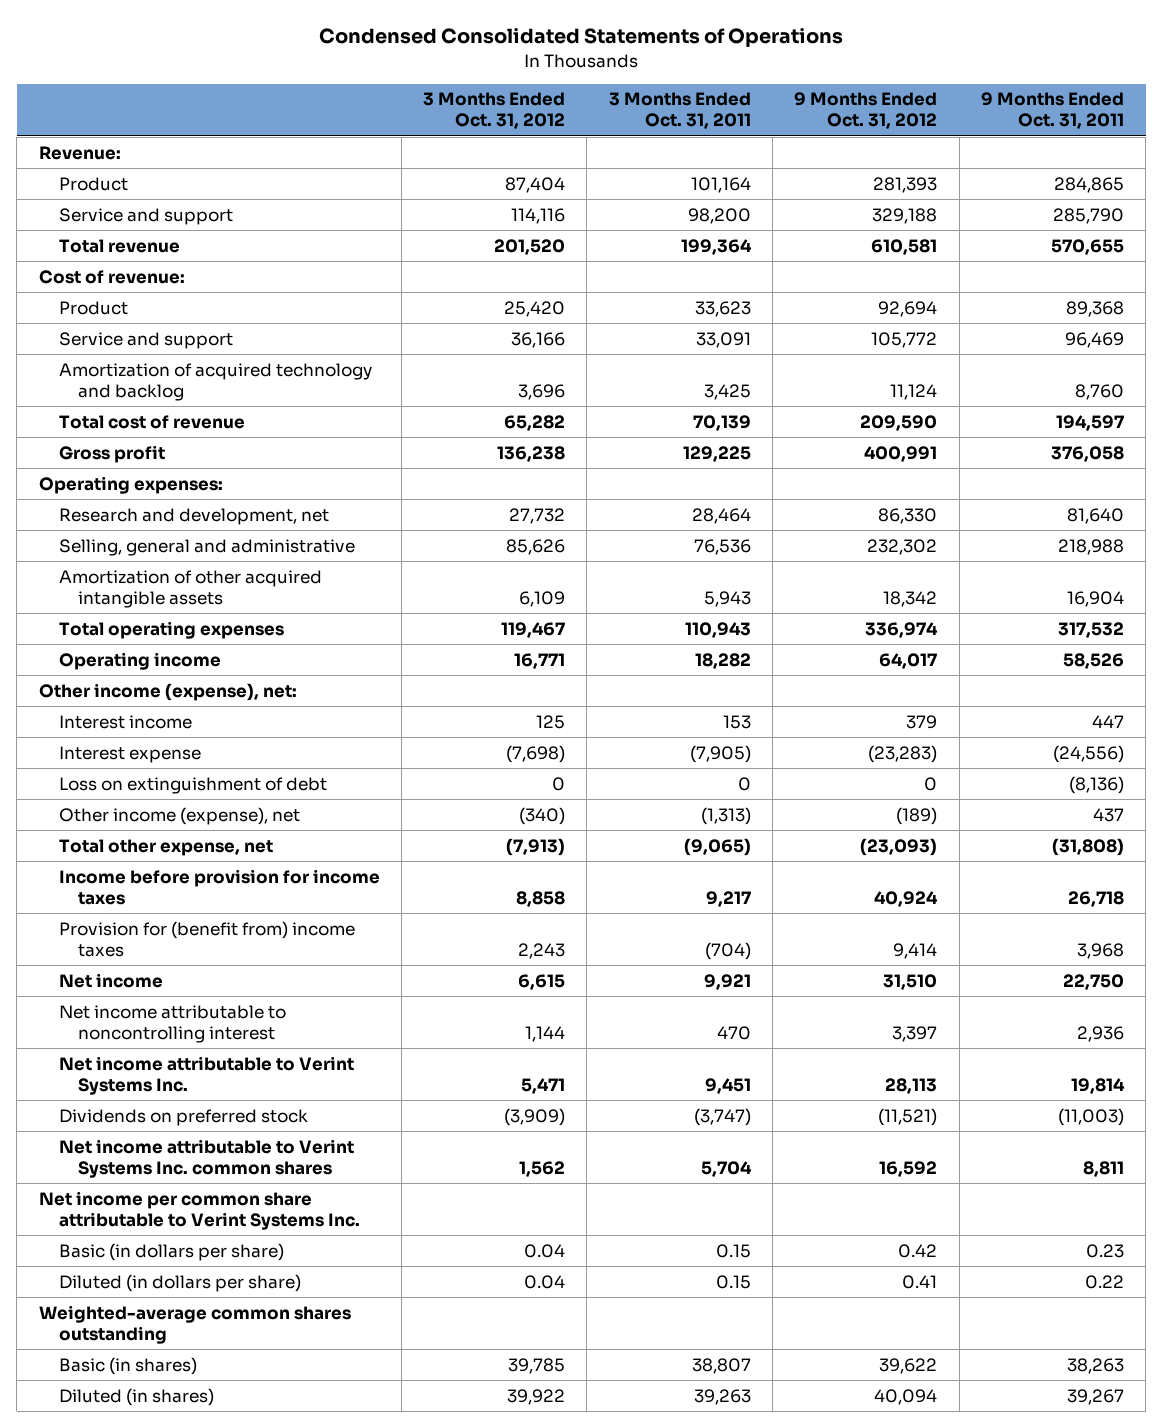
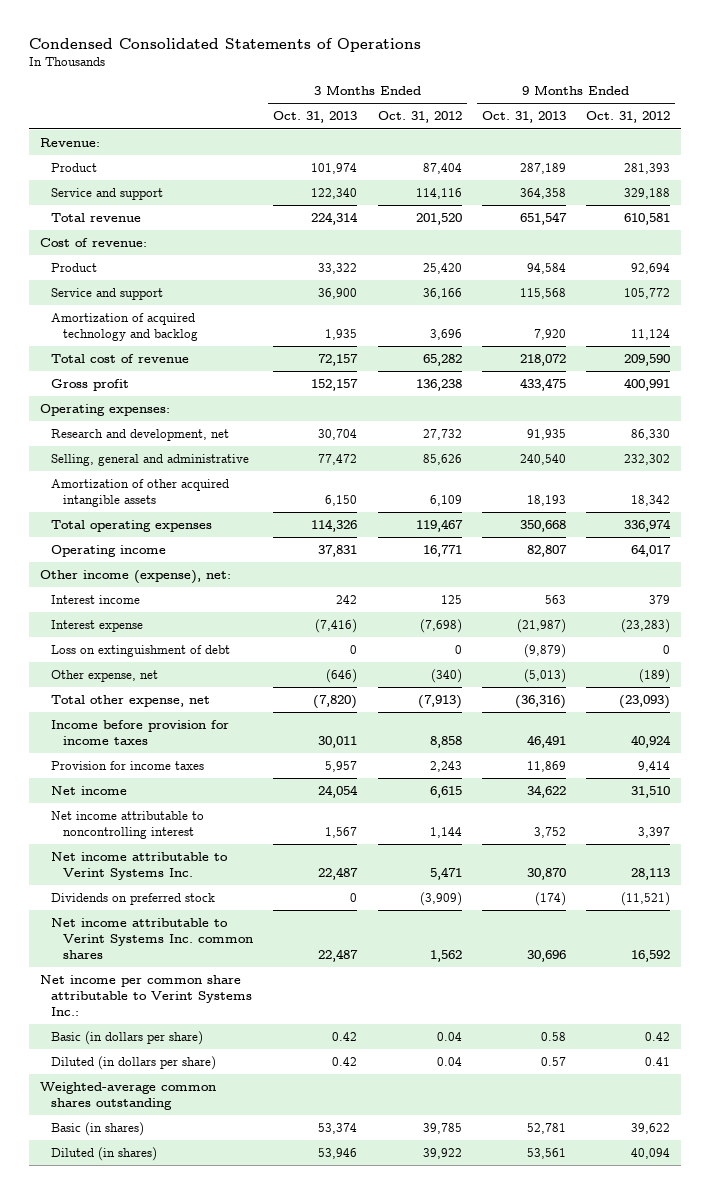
- | 3 Months Ended Oct. 31, 2012 | 3 Months Ended Oct. 31, 2011 | 9 Months Ended Oct. 31, 2012 | 9 Months Ended Oct. 31, 2011
+ | 3 Months Ended Oct. 31, 2013 | 3 Months Ended Oct. 31, 2012 | 9 Months Ended Oct. 31, 2013 | 9 Months Ended Oct. 31, 2012
- Other income (expense), net | (340) | (1,313) | (189) | 437
+ Other expense, net | (646) | (340) | (5,013) | (189)
- Provision for (benefit from) income taxes | 2,243 | (704) | 9,414 | 3,968
+ Provision for income taxes | 5,957 | 2,243 | 11,869 | 9,414
- Net income per common share attributable to Verint Systems Inc.
+ Net income per common share attributable to Verint Systems Inc.:

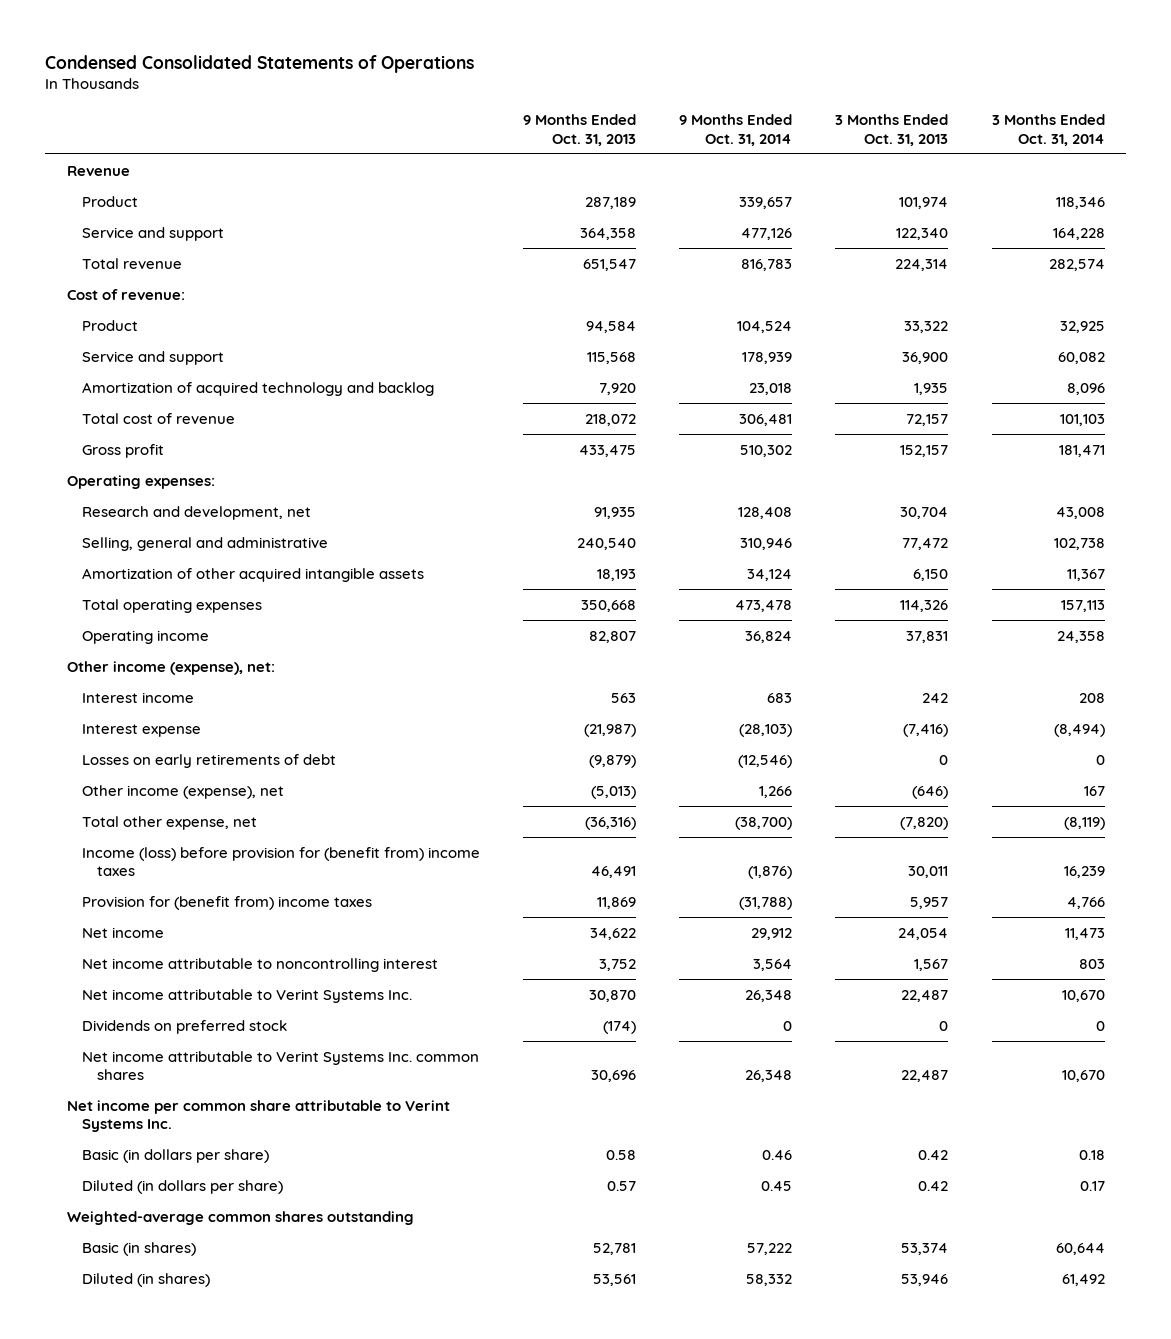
- | 3 Months Ended Oct. 31, 2013 | 3 Months Ended Oct. 31, 2012 | 9 Months Ended Oct. 31, 2013 | 9 Months Ended Oct. 31, 2012
+ | 9 Months Ended Oct. 31, 2013 | 9 Months Ended Oct. 31, 2014 | 3 Months Ended Oct. 31, 2013 | 3 Months Ended Oct. 31, 2014
- Revenue:
+ Revenue
- Loss on extinguishment of debt | 0 | 0 | (9,879) | 0
- Other expense, net | (646) | (340) | (5,013) | (189)
+ Losses on early retirements of debt | (9,879) | (12,546) | 0 | 0
+ Other income (expense), net | (5,013) | 1,266 | (646) | 167
- Income before provision for income taxes | 30,011 | 8,858 | 46,491 | 40,924
- Provision for income taxes | 5,957 | 2,243 | 11,869 | 9,414
+ Income (loss) before provision for (benefit from) income taxes | 46,491 | (1,876) | 30,011 | 16,239
+ Provision for (benefit from) income taxes | 11,869 | (31,788) | 5,957 | 4,766
- Net income per common share attributable to Verint Systems Inc.:
+ Net income per common share attributable to Verint Systems Inc.

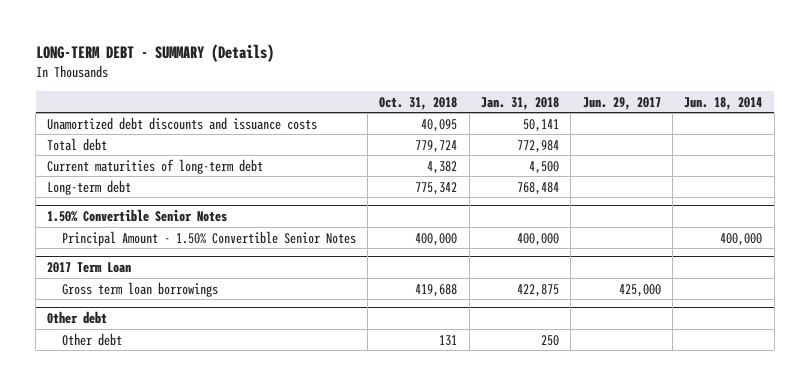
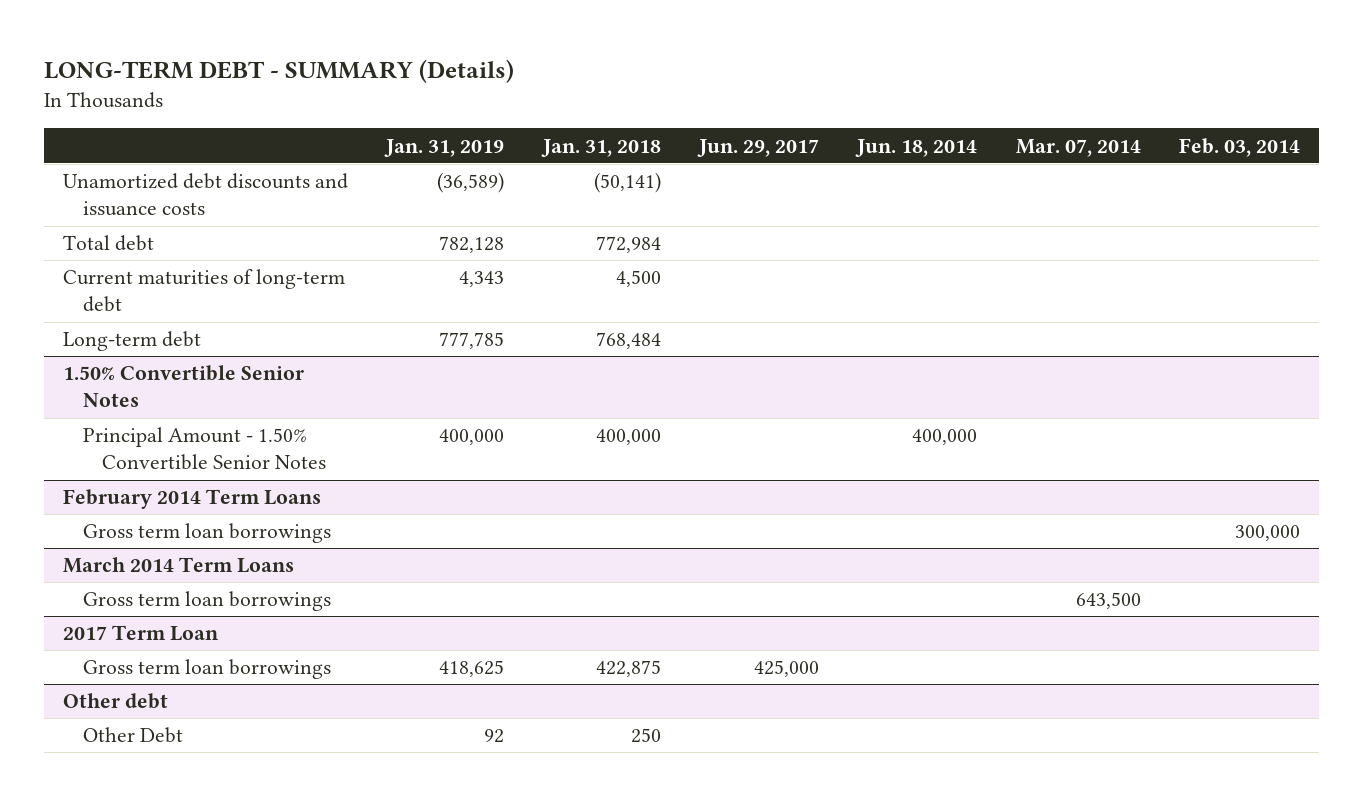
- | Oct. 31, 2018 | Jan. 31, 2018 | Jun. 29, 2017 | Jun. 18, 2014
+ | Jan. 31, 2019 | Jan. 31, 2018 | Jun. 29, 2017 | Jun. 18, 2014 | Mar. 07, 2014 | Feb. 03, 2014
- Unamortized debt discounts and issuance costs | 40,095 | 50,141 | |
+ Unamortized debt discounts and issuance costs | (36,589) | (50,141) | | | |
+ February 2014 Term Loans
+ Gross term loan borrowings | | | | | | 300,000
+ March 2014 Term Loans
+ Gross term loan borrowings | | | | | 643,500 |
@ Other debt
- Other debt | 131 | 250 | |
+ Other Debt | 92 | 250 | | | |

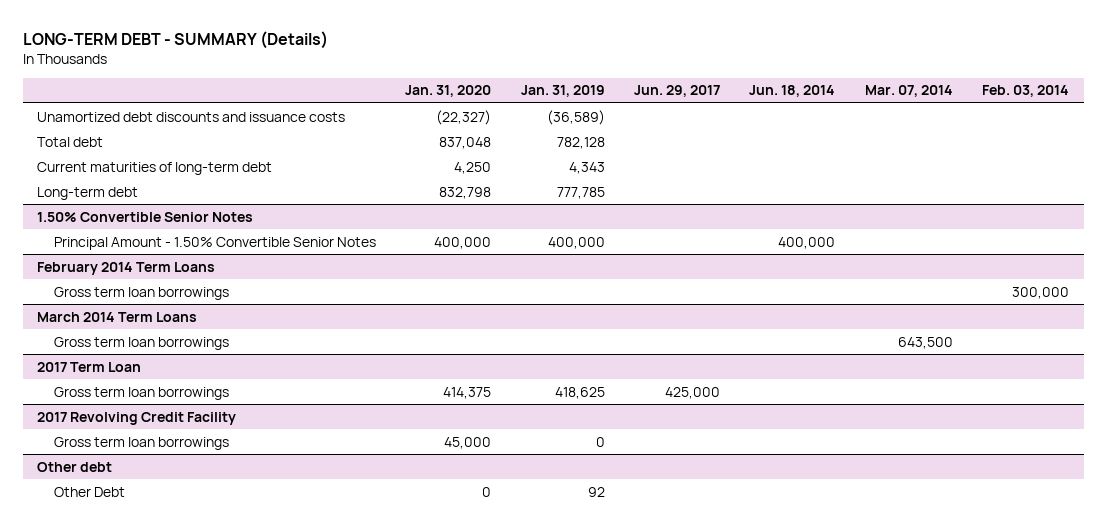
- | Jan. 31, 2019 | Jan. 31, 2018 | Jun. 29, 2017 | Jun. 18, 2014 | Mar. 07, 2014 | Feb. 03, 2014
+ | Jan. 31, 2020 | Jan. 31, 2019 | Jun. 29, 2017 | Jun. 18, 2014 | Mar. 07, 2014 | Feb. 03, 2014
+ 2017 Revolving Credit Facility
+ Gross term loan borrowings | 45,000 | 0 | | | |

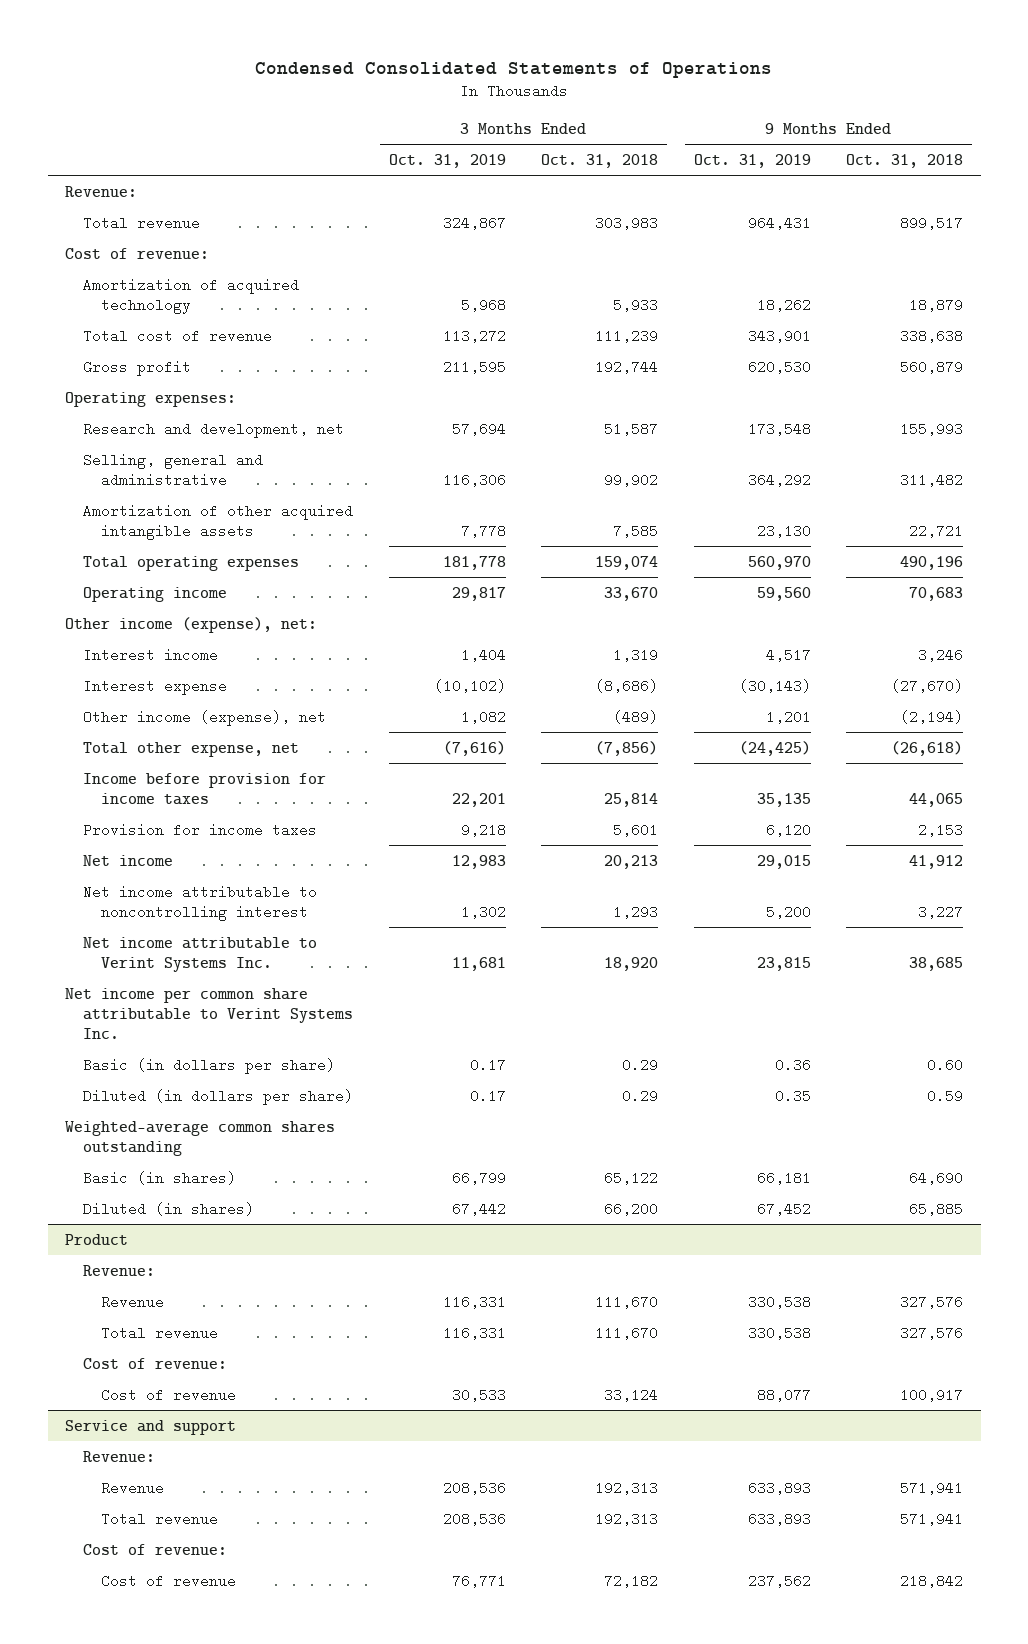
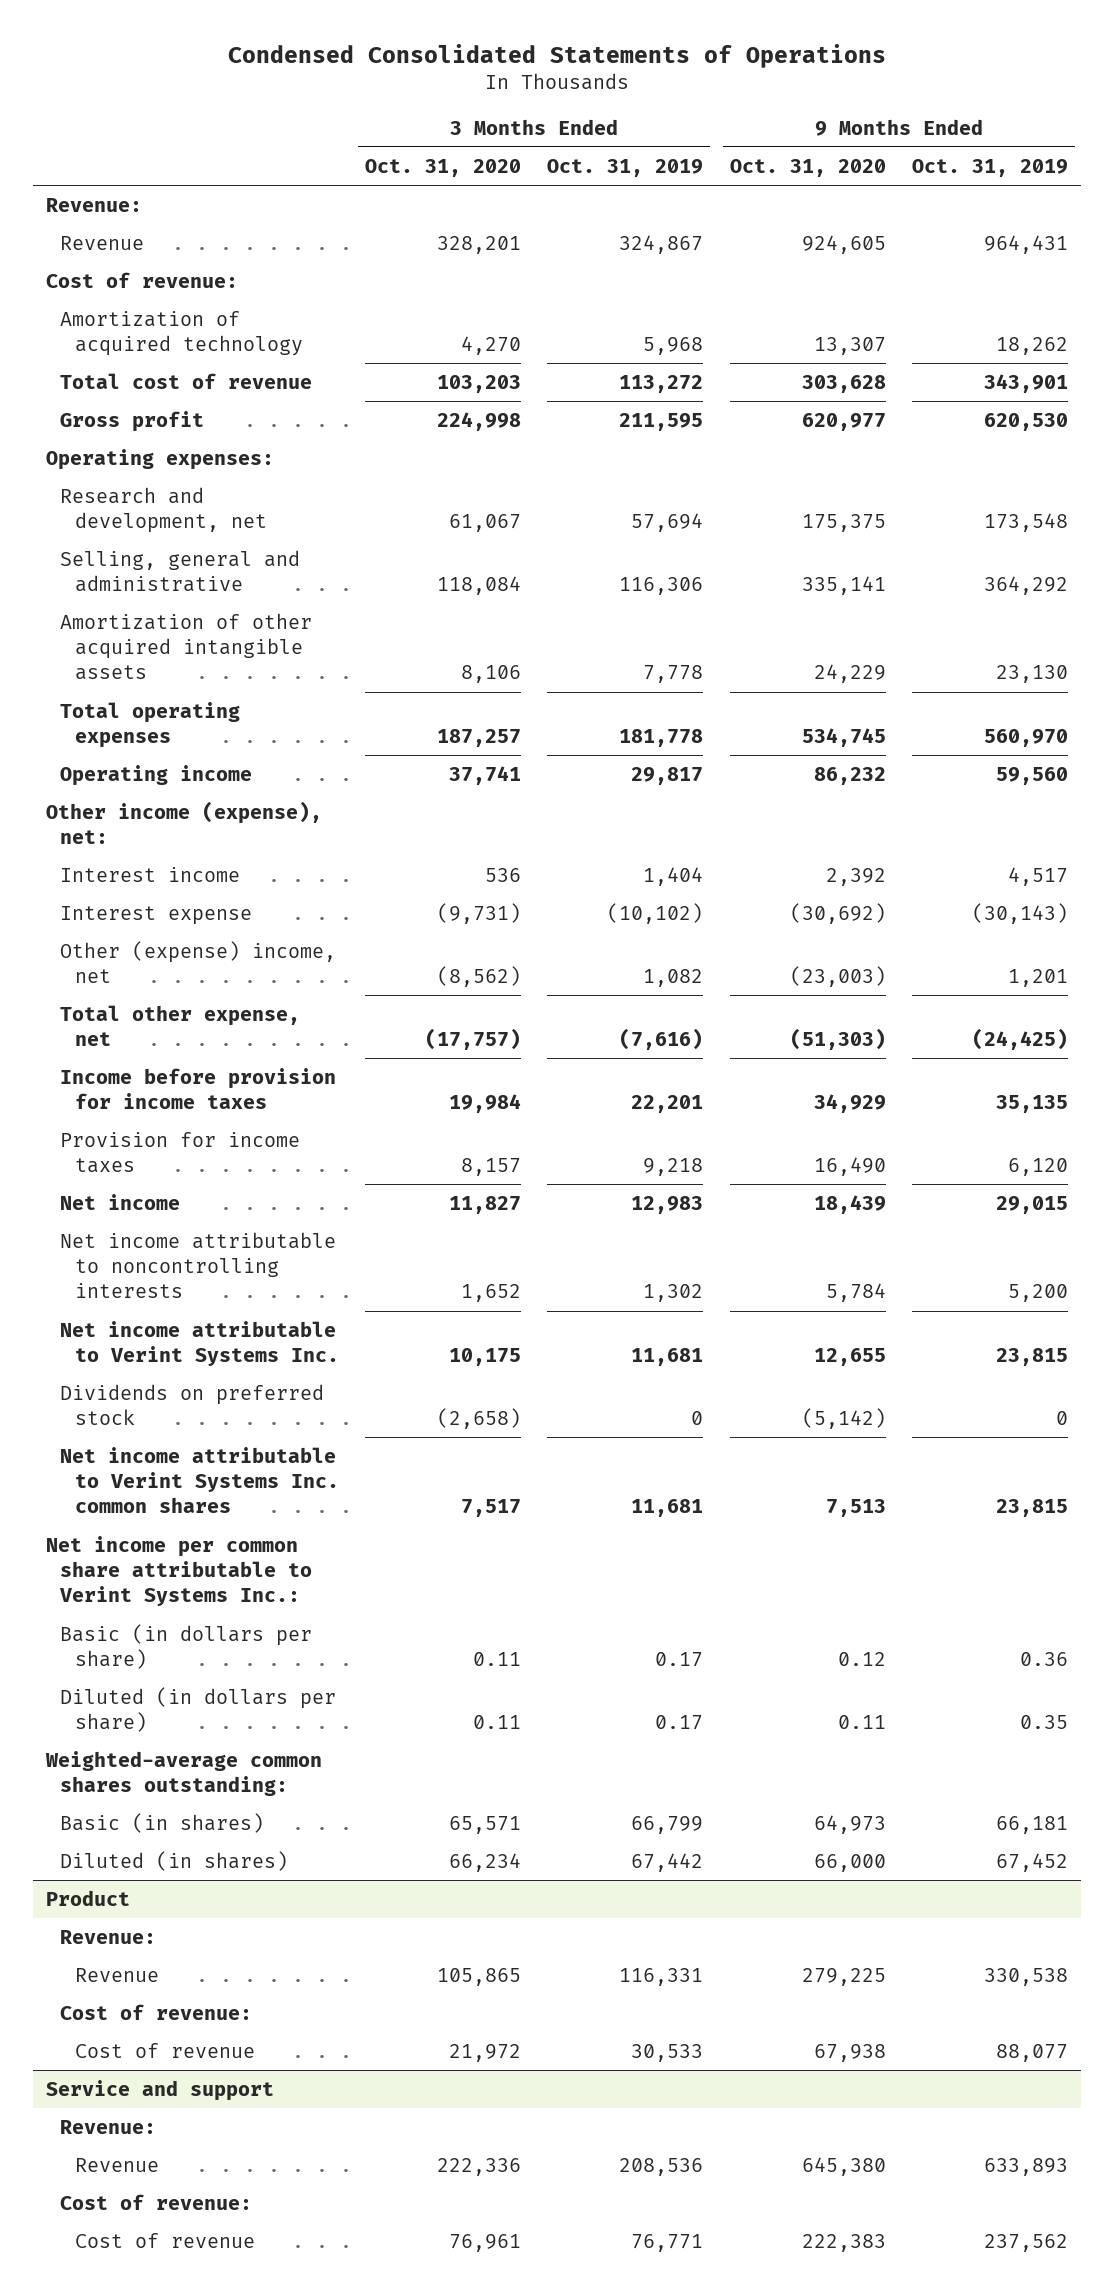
- | 3 Months Ended Oct. 31, 2019 | 3 Months Ended Oct. 31, 2018 | 9 Months Ended Oct. 31, 2019 | 9 Months Ended Oct. 31, 2018
+ | 3 Months Ended Oct. 31, 2020 | 3 Months Ended Oct. 31, 2019 | 9 Months Ended Oct. 31, 2020 | 9 Months Ended Oct. 31, 2019
- Total revenue | 324,867 | 303,983 | 964,431 | 899,517
+ Revenue | 328,201 | 324,867 | 924,605 | 964,431
- Other income (expense), net | 1,082 | (489) | 1,201 | (2,194)
+ Other (expense) income, net | (8,562) | 1,082 | (23,003) | 1,201
- Net income attributable to noncontrolling interest | 1,302 | 1,293 | 5,200 | 3,227
+ Net income attributable to noncontrolling interests | 1,652 | 1,302 | 5,784 | 5,200
- Net income per common share attributable to Verint Systems Inc.
+ Dividends on preferred stock | (2,658) | 0 | (5,142) | 0
+ Net income attributable to Verint Systems Inc. common shares | 7,517 | 11,681 | 7,513 | 23,815
+ Net income per common share attributable to Verint Systems Inc.:
- Weighted-average common shares outstanding
+ Weighted-average common shares outstanding:
@ Product
- Total revenue | 116,331 | 111,670 | 330,538 | 327,576
@ Service and support
- Total revenue | 208,536 | 192,313 | 633,893 | 571,941

